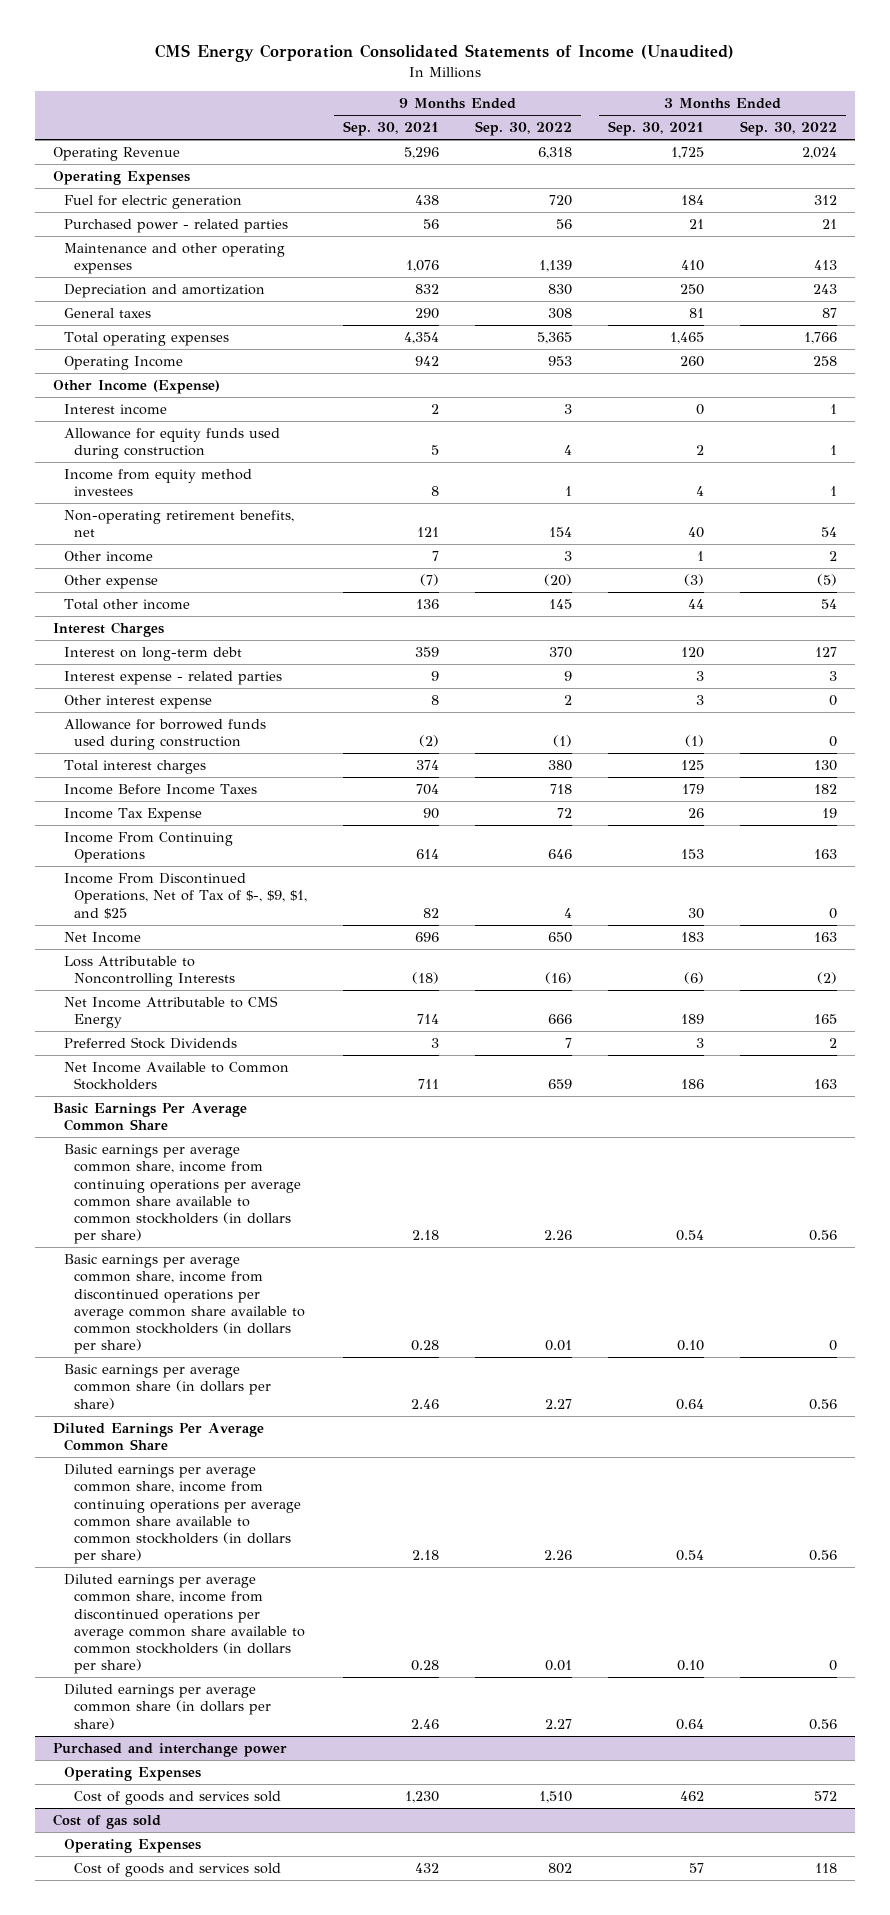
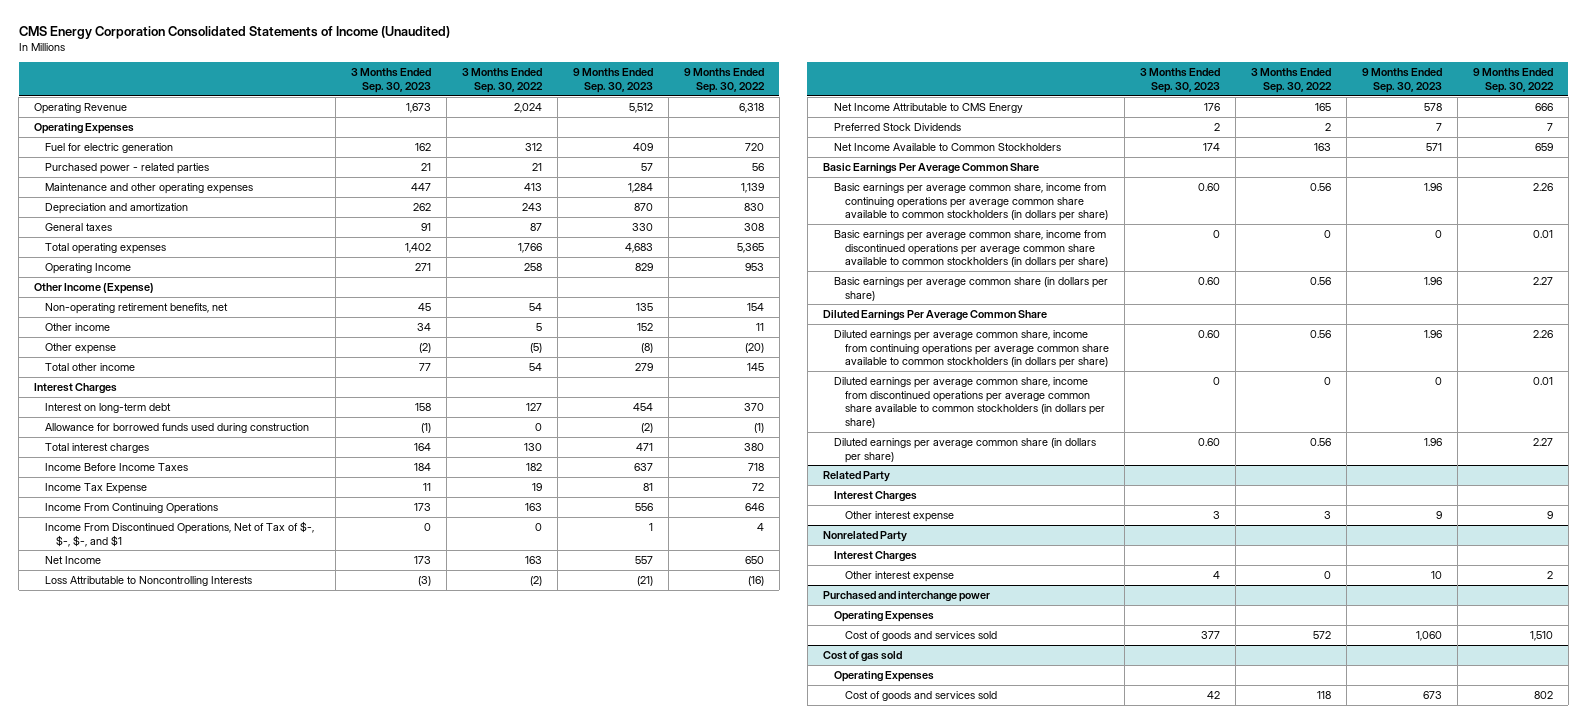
- | 9 Months Ended Sep. 30, 2021 | 9 Months Ended Sep. 30, 2022 | 3 Months Ended Sep. 30, 2021 | 3 Months Ended Sep. 30, 2022
+ | 3 Months Ended Sep. 30, 2023 | 3 Months Ended Sep. 30, 2022 | 9 Months Ended Sep. 30, 2023 | 9 Months Ended Sep. 30, 2022
- Interest income | 2 | 3 | 0 | 1
- Allowance for equity funds used during construction | 5 | 4 | 2 | 1
- Income from equity method investees | 8 | 1 | 4 | 1
- Other income | 7 | 3 | 1 | 2
+ Other income | 34 | 5 | 152 | 11
- Interest expense - related parties | 9 | 9 | 3 | 3
- Other interest expense | 8 | 2 | 3 | 0
- Income From Discontinued Operations, Net of Tax of $-, $9, $1, and $25 | 82 | 4 | 30 | 0
+ Income From Discontinued Operations, Net of Tax of $-, $-, $-, and $1 | 0 | 0 | 1 | 4
+ Related Party
+ Interest Charges
+ Other interest expense | 3 | 3 | 9 | 9
+ Nonrelated Party
+ Interest Charges
+ Other interest expense | 4 | 0 | 10 | 2

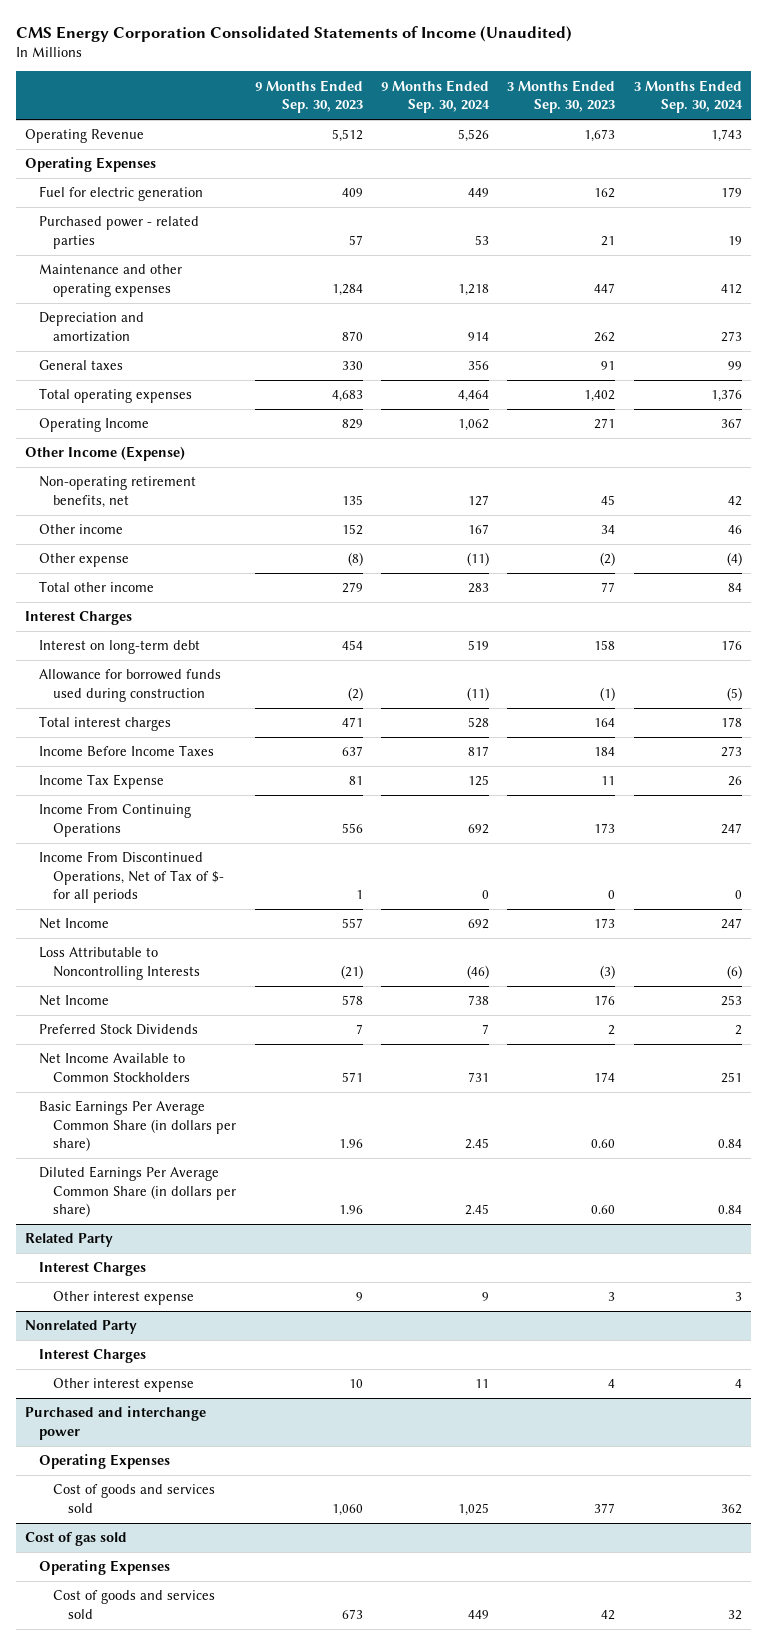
- | 3 Months Ended Sep. 30, 2023 | 3 Months Ended Sep. 30, 2022 | 9 Months Ended Sep. 30, 2023 | 9 Months Ended Sep. 30, 2022
+ | 9 Months Ended Sep. 30, 2023 | 9 Months Ended Sep. 30, 2024 | 3 Months Ended Sep. 30, 2023 | 3 Months Ended Sep. 30, 2024
- Income From Discontinued Operations, Net of Tax of $-, $-, $-, and $1 | 0 | 0 | 1 | 4
+ Income From Discontinued Operations, Net of Tax of $- for all periods | 1 | 0 | 0 | 0
- Net Income Attributable to CMS Energy | 176 | 165 | 578 | 666
+ Net Income | 578 | 738 | 176 | 253
- Basic Earnings Per Average Common Share
- Basic earnings per average common share, income from continuing operations per average common share available to common stockholders (in dollars per share) | 0.60 | 0.56 | 1.96 | 2.26
- Basic earnings per average common share, income from discontinued operations per average common share available to common stockholders (in dollars per share) | 0 | 0 | 0 | 0.01
- Basic earnings per average common share (in dollars per share) | 0.60 | 0.56 | 1.96 | 2.27
- Diluted Earnings Per Average Common Share
- Diluted earnings per average common share, income from continuing operations per average common share available to common stockholders (in dollars per share) | 0.60 | 0.56 | 1.96 | 2.26
- Diluted earnings per average common share, income from discontinued operations per average common share available to common stockholders (in dollars per share) | 0 | 0 | 0 | 0.01
- Diluted earnings per average common share (in dollars per share) | 0.60 | 0.56 | 1.96 | 2.27
+ Basic Earnings Per Average Common Share (in dollars per share) | 1.96 | 2.45 | 0.60 | 0.84
+ Diluted Earnings Per Average Common Share (in dollars per share) | 1.96 | 2.45 | 0.60 | 0.84

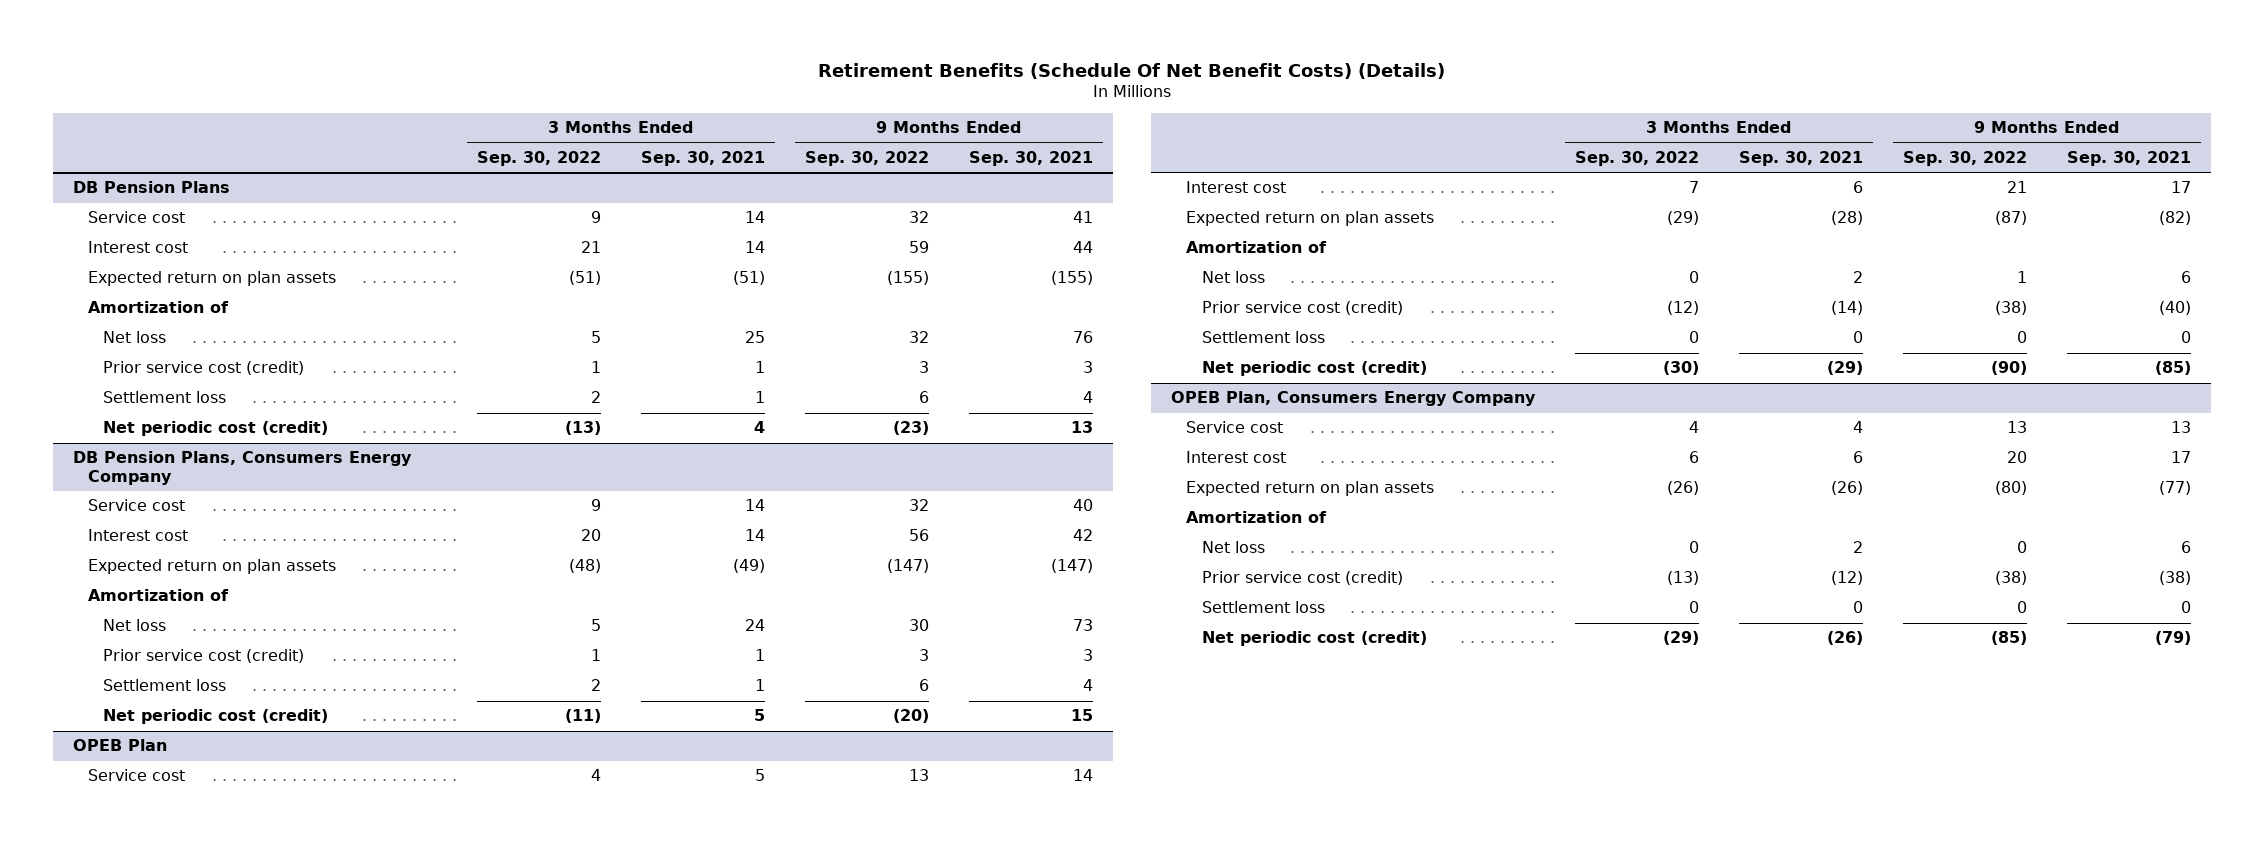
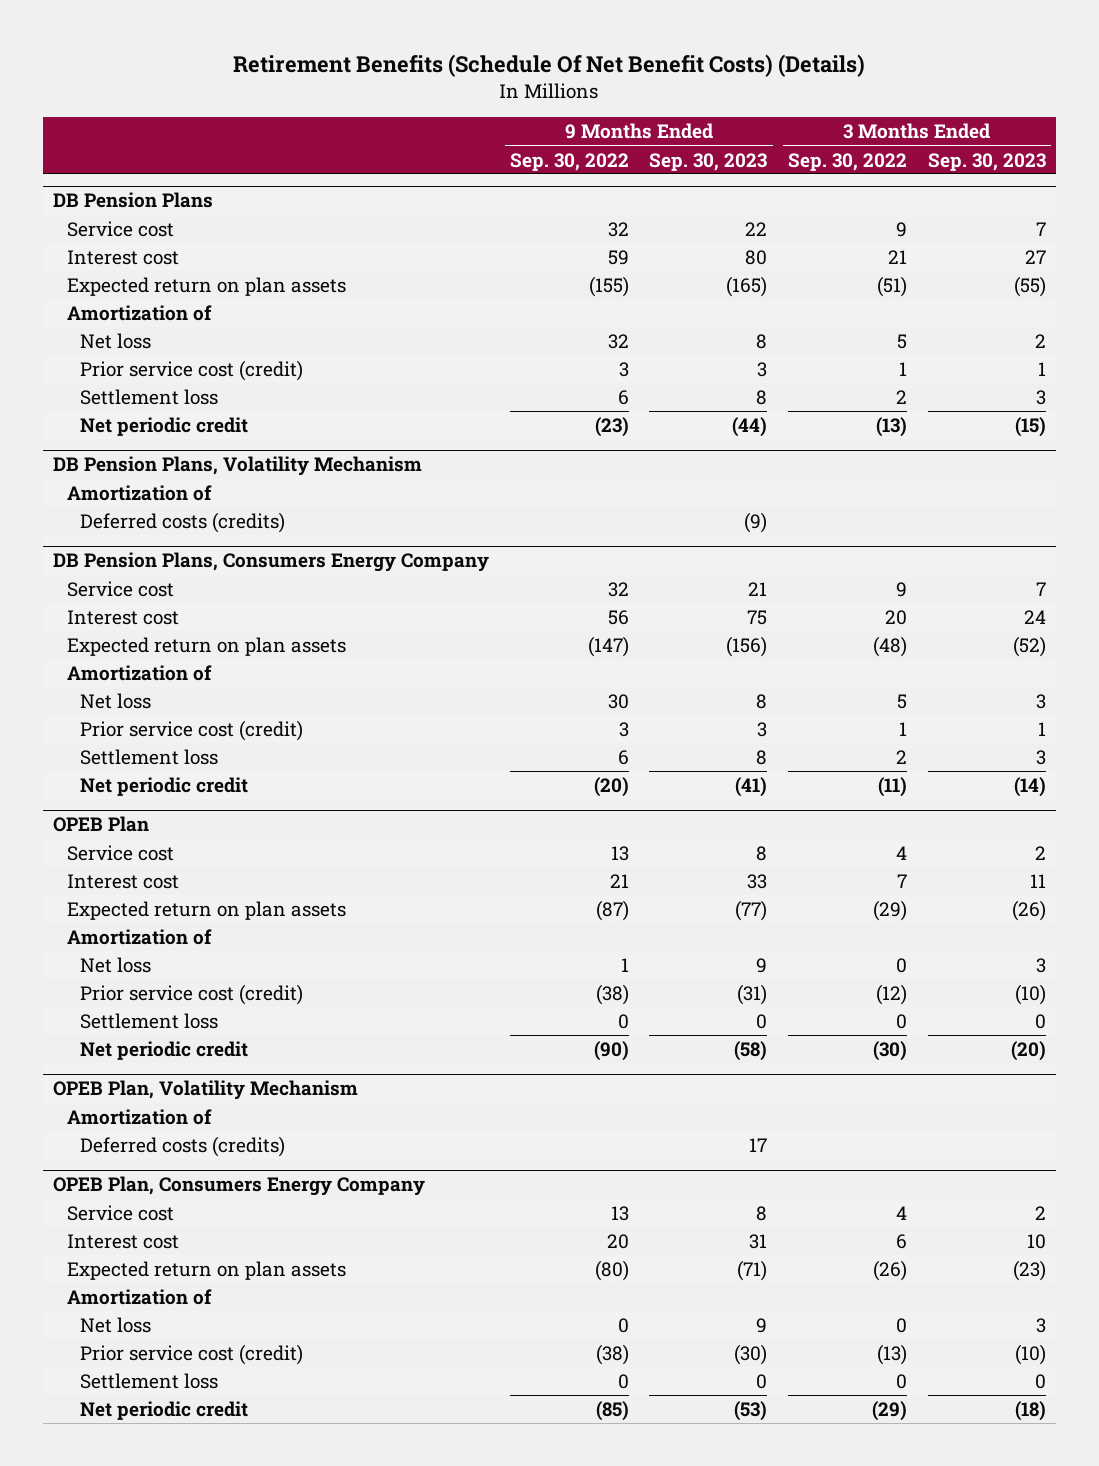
- | 3 Months Ended Sep. 30, 2022 | 3 Months Ended Sep. 30, 2021 | 9 Months Ended Sep. 30, 2022 | 9 Months Ended Sep. 30, 2021
+ | 9 Months Ended Sep. 30, 2022 | 9 Months Ended Sep. 30, 2023 | 3 Months Ended Sep. 30, 2022 | 3 Months Ended Sep. 30, 2023
@ DB Pension Plans
- Net periodic cost (credit) | (13) | 4 | (23) | 13
+ Net periodic credit | (23) | (44) | (13) | (15)
+ DB Pension Plans, Volatility Mechanism
+ Amortization of
+ Deferred costs (credits) | | (9) | |
@ DB Pension Plans, Consumers Energy Company
- Net periodic cost (credit) | (11) | 5 | (20) | 15
+ Net periodic credit | (20) | (41) | (11) | (14)
@ OPEB Plan
- Net periodic cost (credit) | (30) | (29) | (90) | (85)
+ Net periodic credit | (90) | (58) | (30) | (20)
+ OPEB Plan, Volatility Mechanism
+ Amortization of
+ Deferred costs (credits) | | 17 | |
@ OPEB Plan, Consumers Energy Company
- Net periodic cost (credit) | (29) | (26) | (85) | (79)
+ Net periodic credit | (85) | (53) | (29) | (18)

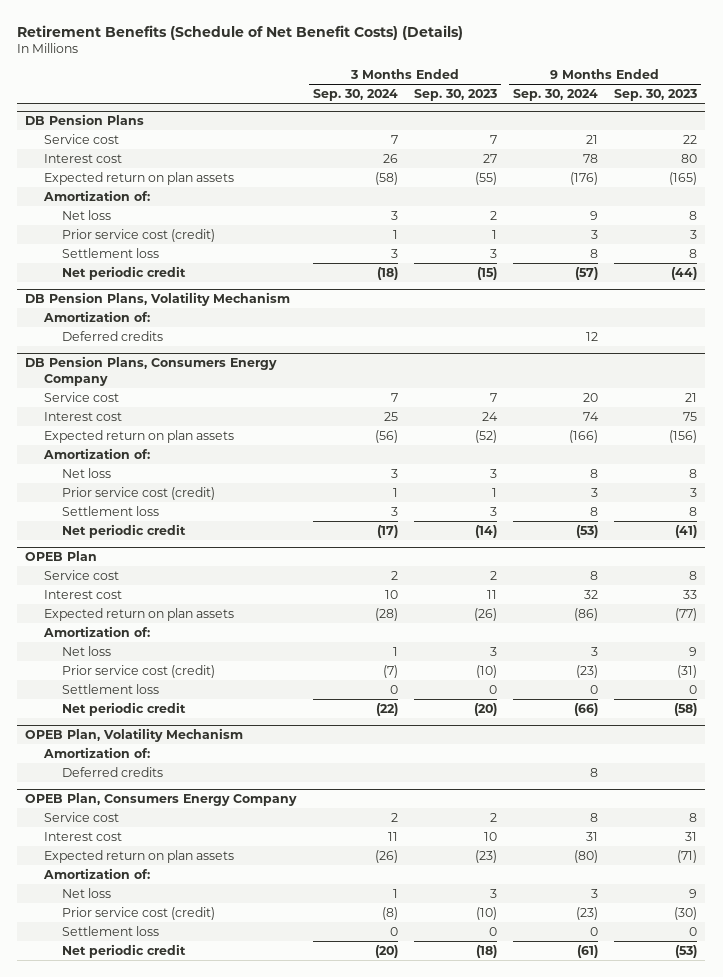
- Retirement Benefits (Schedule Of Net Benefit Costs) (Details)
+ Retirement Benefits (Schedule of Net Benefit Costs) (Details)
- | 9 Months Ended Sep. 30, 2022 | 9 Months Ended Sep. 30, 2023 | 3 Months Ended Sep. 30, 2022 | 3 Months Ended Sep. 30, 2023
+ | 3 Months Ended Sep. 30, 2024 | 3 Months Ended Sep. 30, 2023 | 9 Months Ended Sep. 30, 2024 | 9 Months Ended Sep. 30, 2023
@ DB Pension Plans
- Amortization of
+ Amortization of:
@ DB Pension Plans, Volatility Mechanism
- Amortization of
- Deferred costs (credits) | | (9) | |
+ Amortization of:
+ Deferred credits | | | 12 |
@ DB Pension Plans, Consumers Energy Company
- Amortization of
+ Amortization of:
@ OPEB Plan
- Amortization of
+ Amortization of:
@ OPEB Plan, Volatility Mechanism
- Amortization of
- Deferred costs (credits) | | 17 | |
+ Amortization of:
+ Deferred credits | | | 8 |
@ OPEB Plan, Consumers Energy Company
- Amortization of
+ Amortization of:

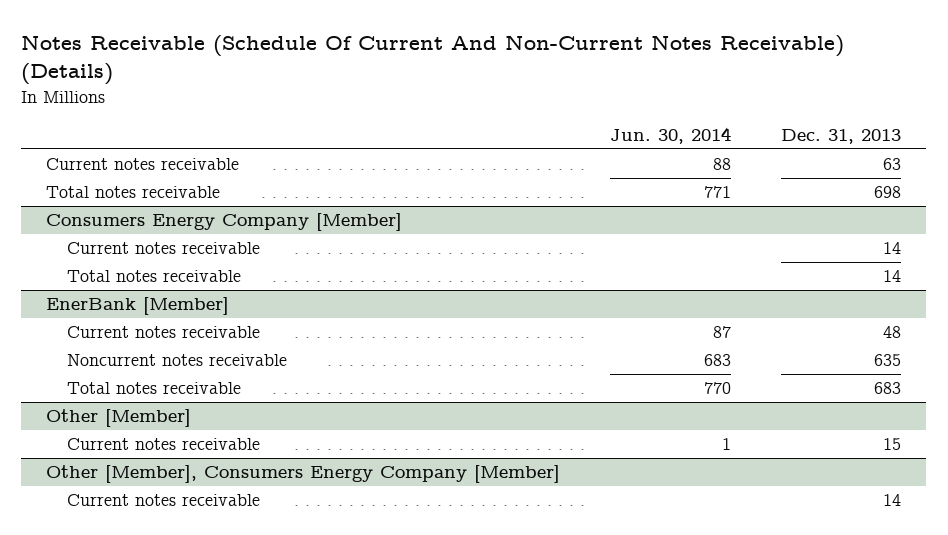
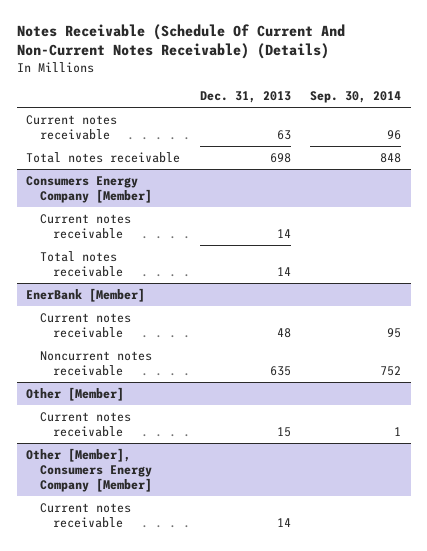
- | Jun. 30, 2014 | Dec. 31, 2013
+ | Dec. 31, 2013 | Sep. 30, 2014
@ EnerBank [Member]
- Total notes receivable | 770 | 683

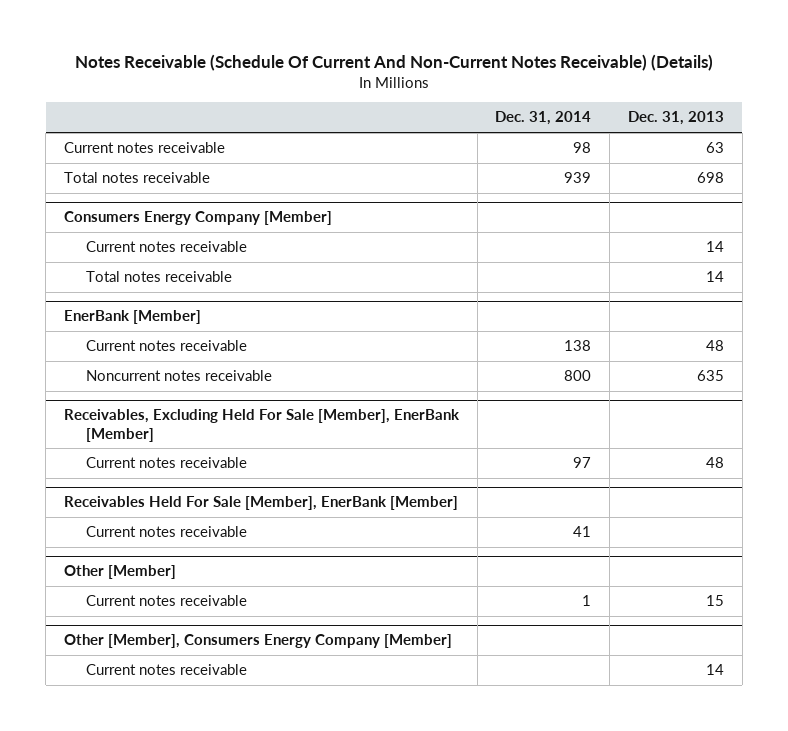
- | Dec. 31, 2013 | Sep. 30, 2014
+ | Dec. 31, 2014 | Dec. 31, 2013
+ Receivables, Excluding Held For Sale [Member], EnerBank [Member]
+ Current notes receivable | 97 | 48
+ Receivables Held For Sale [Member], EnerBank [Member]
+ Current notes receivable | 41 |

